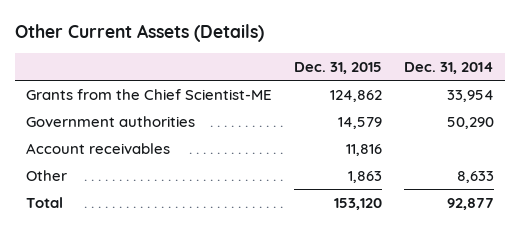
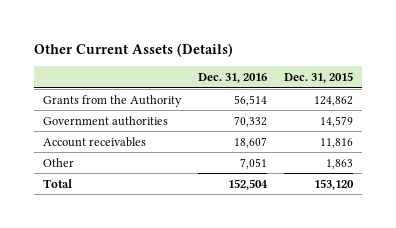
- | Dec. 31, 2015 | Dec. 31, 2014
+ | Dec. 31, 2016 | Dec. 31, 2015
- Grants from the Chief Scientist-ME | 124,862 | 33,954
+ Grants from the Authority | 56,514 | 124,862

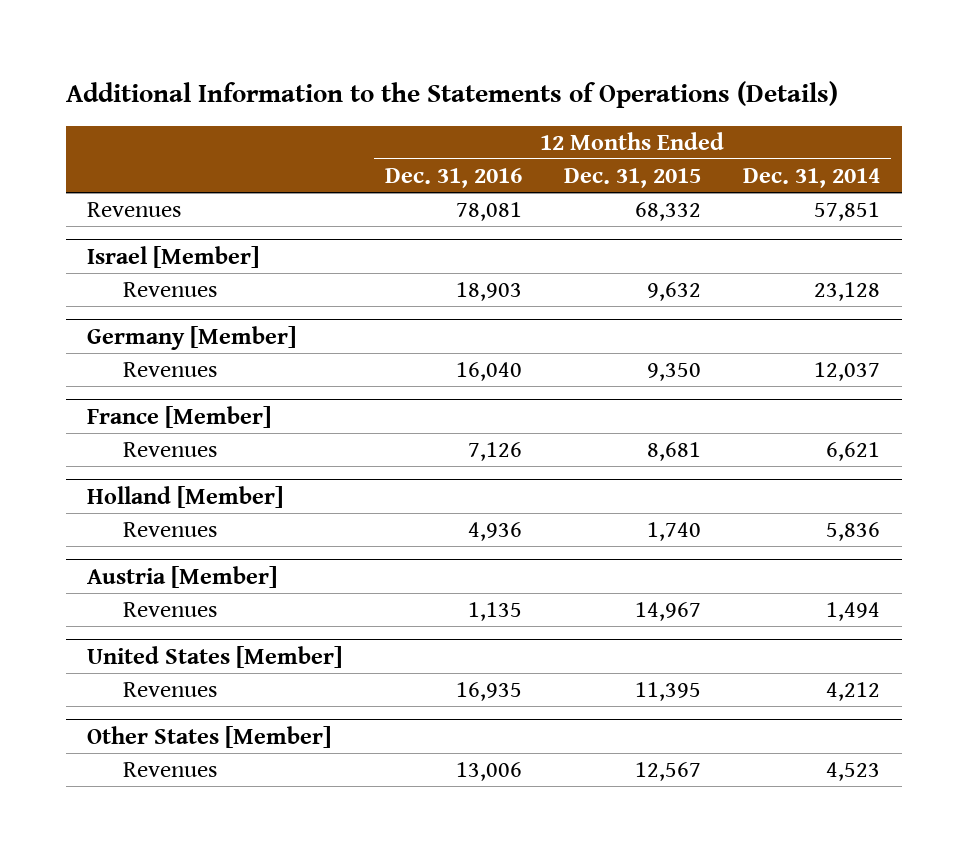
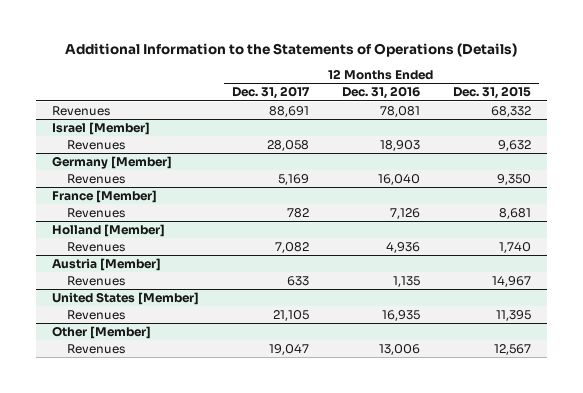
- | 12 Months Ended Dec. 31, 2016 | 12 Months Ended Dec. 31, 2015 | 12 Months Ended Dec. 31, 2014
+ | 12 Months Ended Dec. 31, 2017 | 12 Months Ended Dec. 31, 2016 | 12 Months Ended Dec. 31, 2015
- Other States [Member]
+ Other [Member]

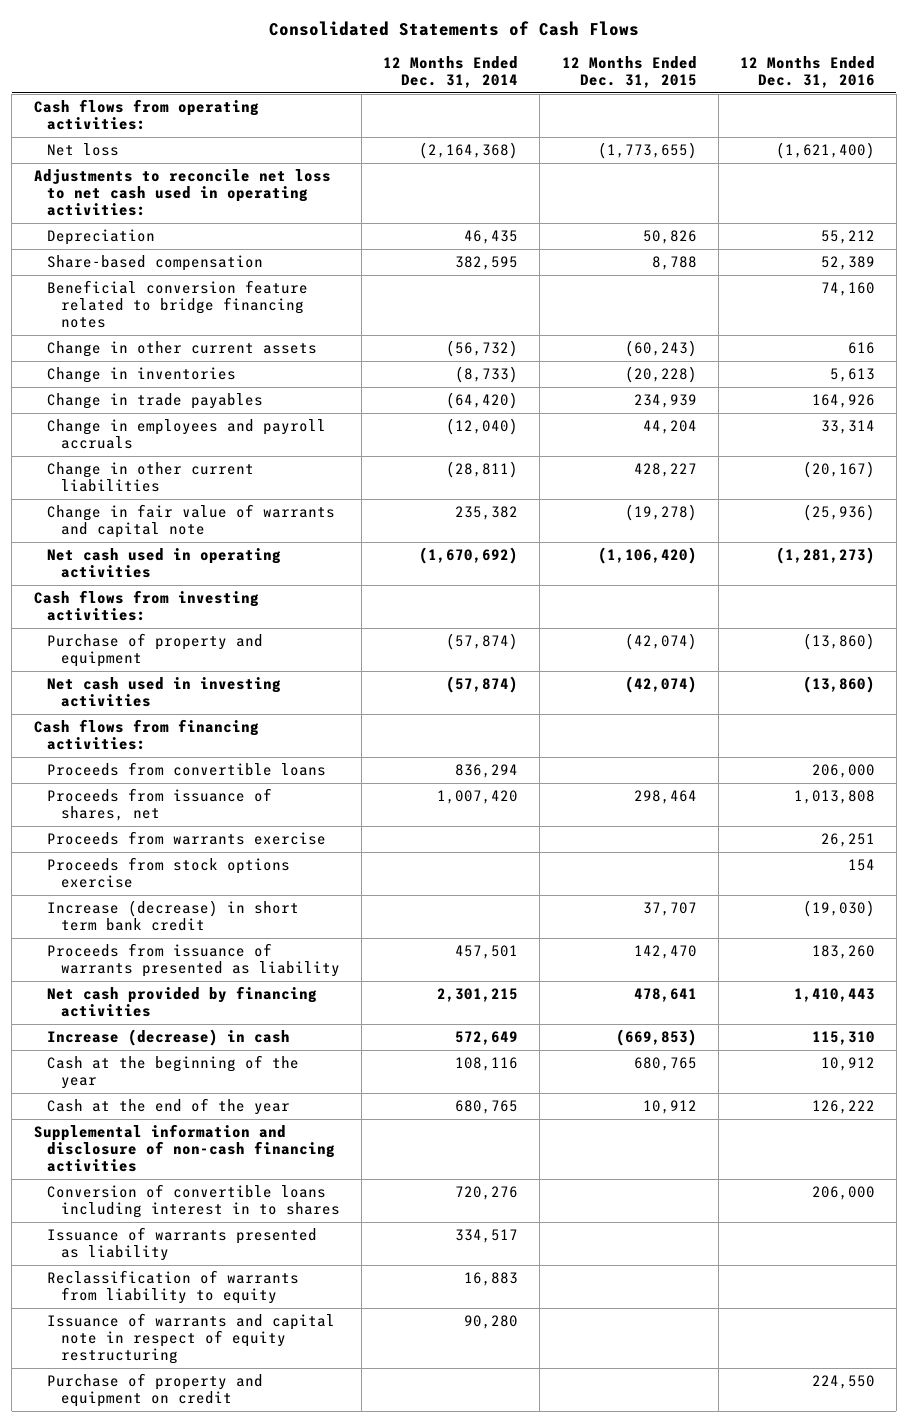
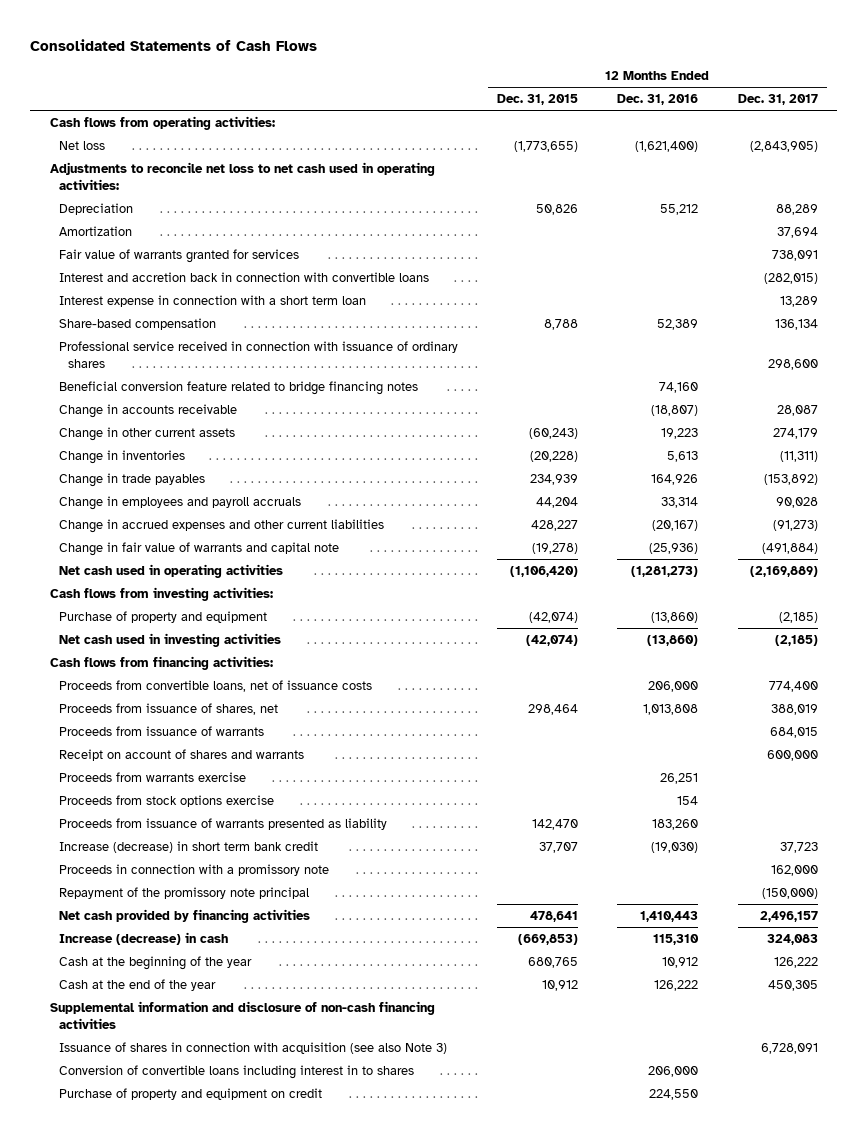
- | 12 Months Ended Dec. 31, 2014 | 12 Months Ended Dec. 31, 2015 | 12 Months Ended Dec. 31, 2016
+ | 12 Months Ended Dec. 31, 2015 | 12 Months Ended Dec. 31, 2016 | 12 Months Ended Dec. 31, 2017
+ Amortization | | | 37,694
+ Fair value of warrants granted for services | | | 738,091
+ Interest and accretion back in connection with convertible loans | | | (282,015)
+ Interest expense in connection with a short term loan | | | 13,289
+ Professional service received in connection with issuance of ordinary shares | | | 298,600
- Change in other current assets | (56,732) | (60,243) | 616
+ Change in accounts receivable | | (18,807) | 28,087
+ Change in other current assets | (60,243) | 19,223 | 274,179
- Change in other current liabilities | (28,811) | 428,227 | (20,167)
+ Change in accrued expenses and other current liabilities | 428,227 | (20,167) | (91,273)
- Proceeds from convertible loans | 836,294 | | 206,000
+ Proceeds from convertible loans, net of issuance costs | | 206,000 | 774,400
+ Proceeds from issuance of warrants | | | 684,015
+ Receipt on account of shares and warrants | | | 600,000
moved down: Increase (decrease) in short term bank credit | 37,707 | (19,030) | 37,723
+ Proceeds in connection with a promissory note | | | 162,000
+ Repayment of the promissory note principal | | | (150,000)
+ Issuance of shares in connection with acquisition (see also Note 3) | | | 6,728,091
- Issuance of warrants presented as liability | 334,517 | |
- Reclassification of warrants from liability to equity | 16,883 | |
- Issuance of warrants and capital note in respect of equity restructuring | 90,280 | |

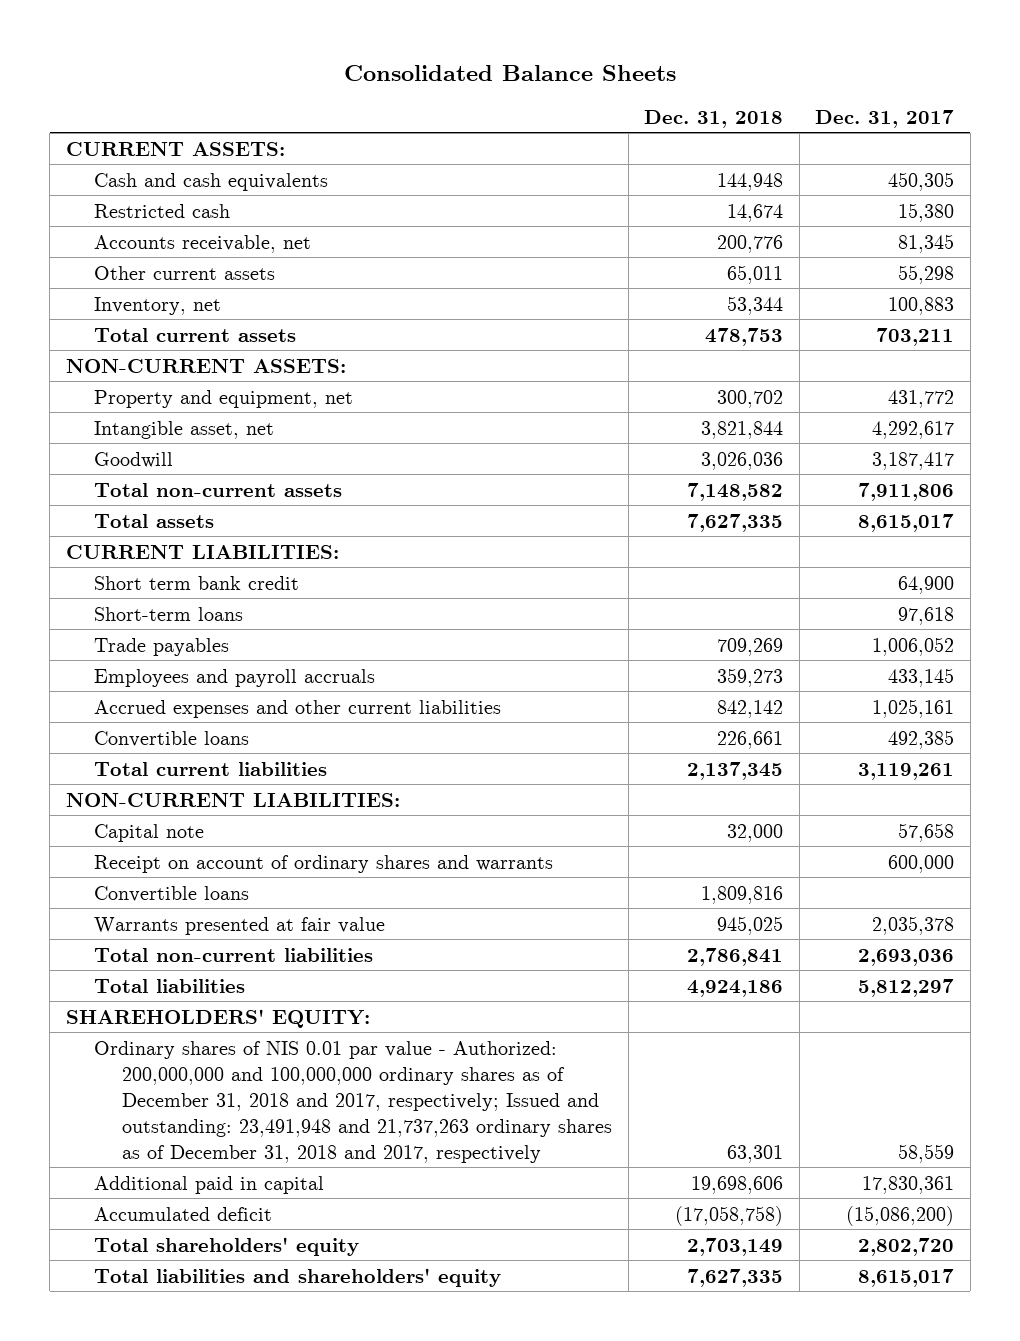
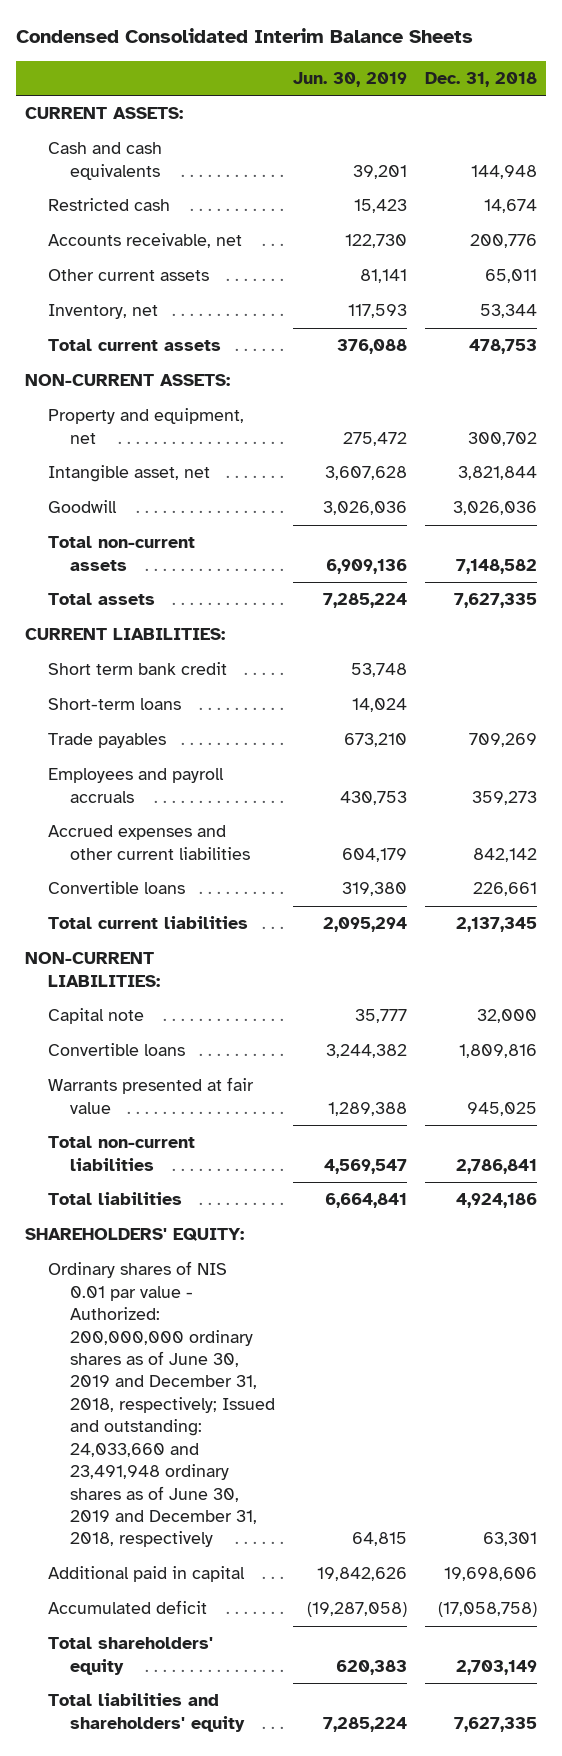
- Consolidated Balance Sheets
+ Condensed Consolidated Interim Balance Sheets
- | Dec. 31, 2018 | Dec. 31, 2017
+ | Jun. 30, 2019 | Dec. 31, 2018
- Receipt on account of ordinary shares and warrants | | 600,000
- Ordinary shares of NIS 0.01 par value - Authorized: 200,000,000 and 100,000,000 ordinary shares as of December 31, 2018 and 2017, respectively; Issued and outstanding: 23,491,948 and 21,737,263 ordinary shares as of December 31, 2018 and 2017, respectively | 63,301 | 58,559
+ Ordinary shares of NIS 0.01 par value - Authorized: 200,000,000 ordinary shares as of June 30, 2019 and December 31, 2018, respectively; Issued and outstanding: 24,033,660 and 23,491,948 ordinary shares as of June 30, 2019 and December 31, 2018, respectively | 64,815 | 63,301

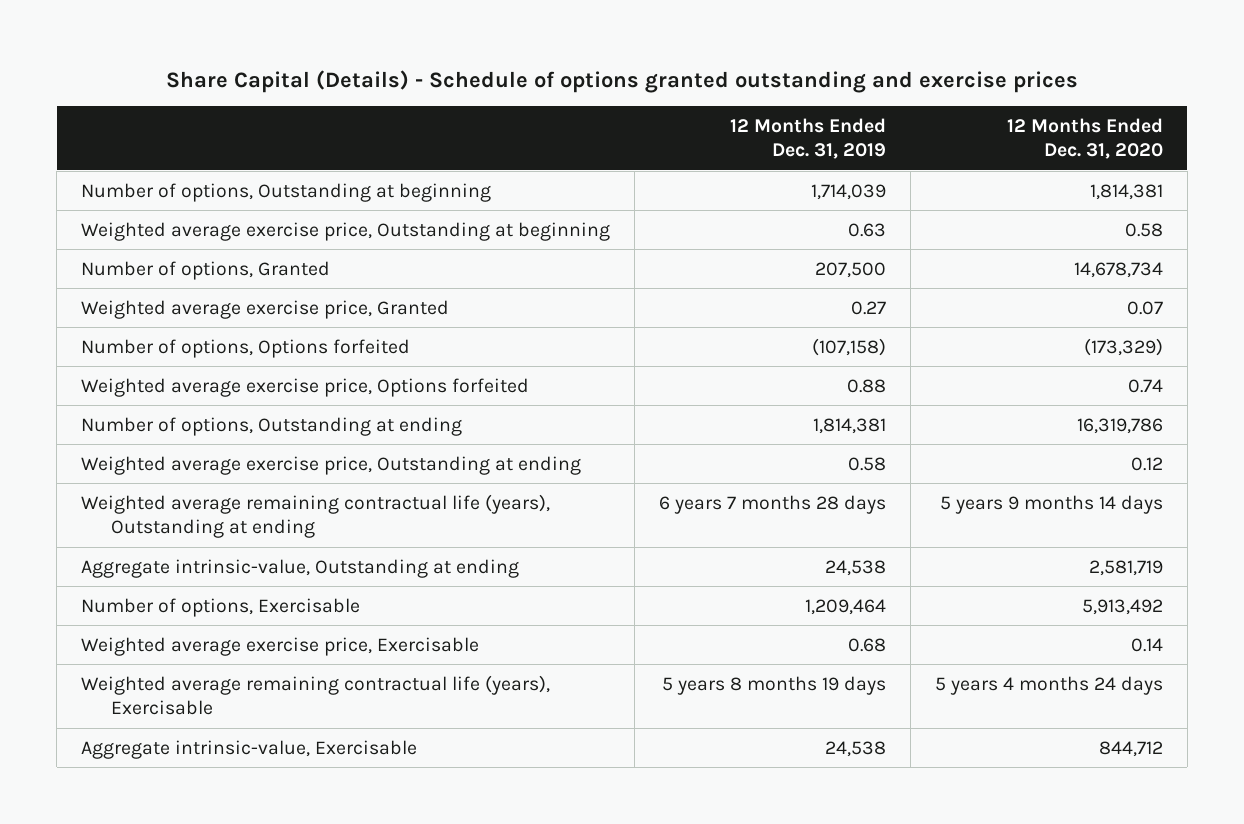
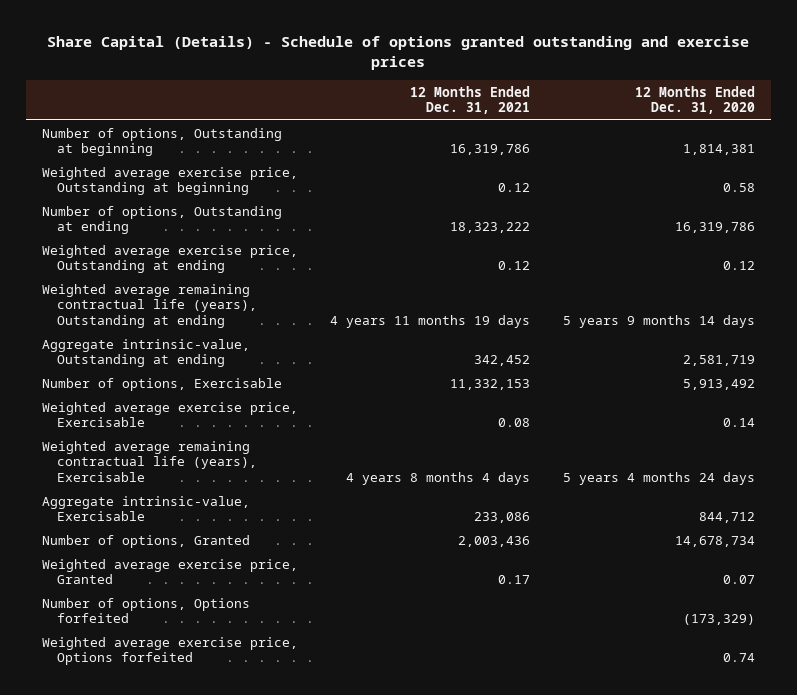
- | 12 Months Ended Dec. 31, 2019 | 12 Months Ended Dec. 31, 2020
+ | 12 Months Ended Dec. 31, 2021 | 12 Months Ended Dec. 31, 2020
moved down: Number of options, Granted | 2,003,436 | 14,678,734
moved down: Weighted average exercise price, Granted | 0.17 | 0.07
moved down: Number of options, Options forfeited | | (173,329)
moved down: Weighted average exercise price, Options forfeited | | 0.74

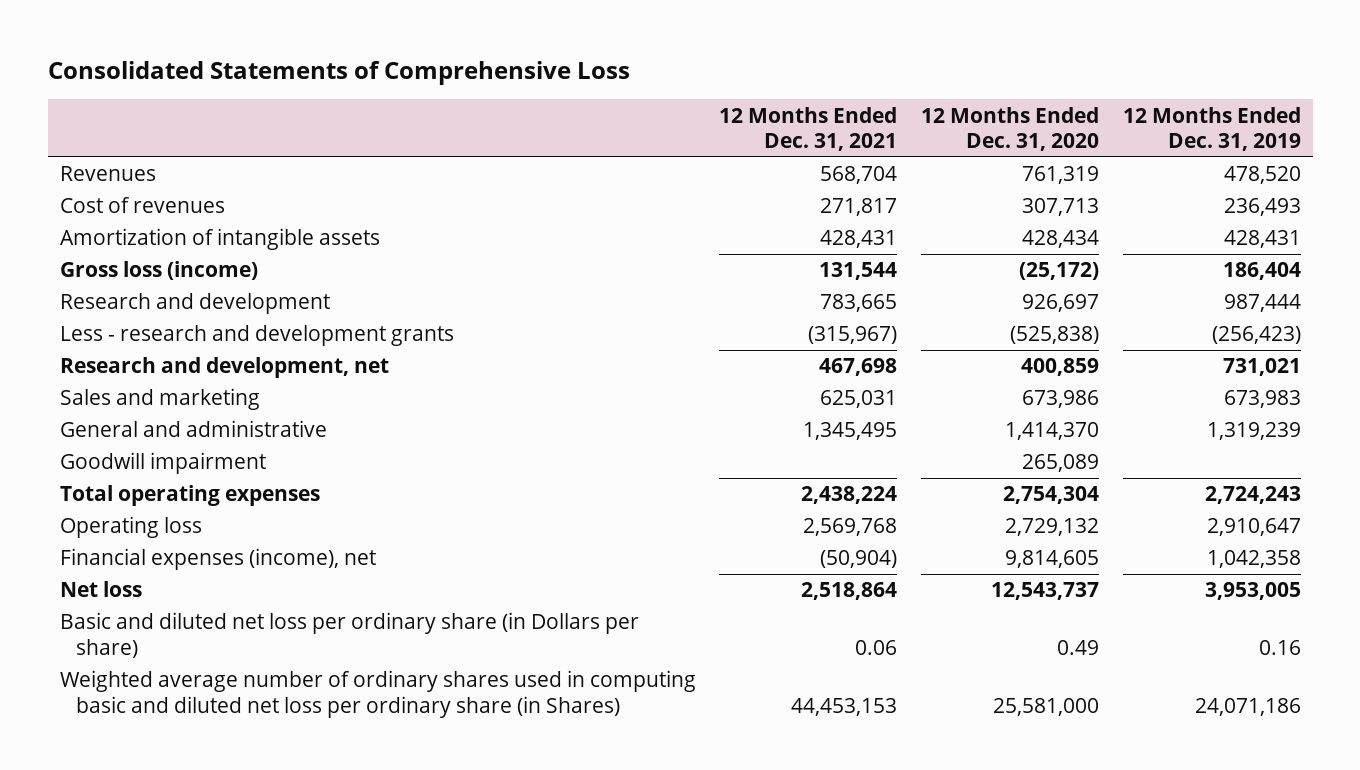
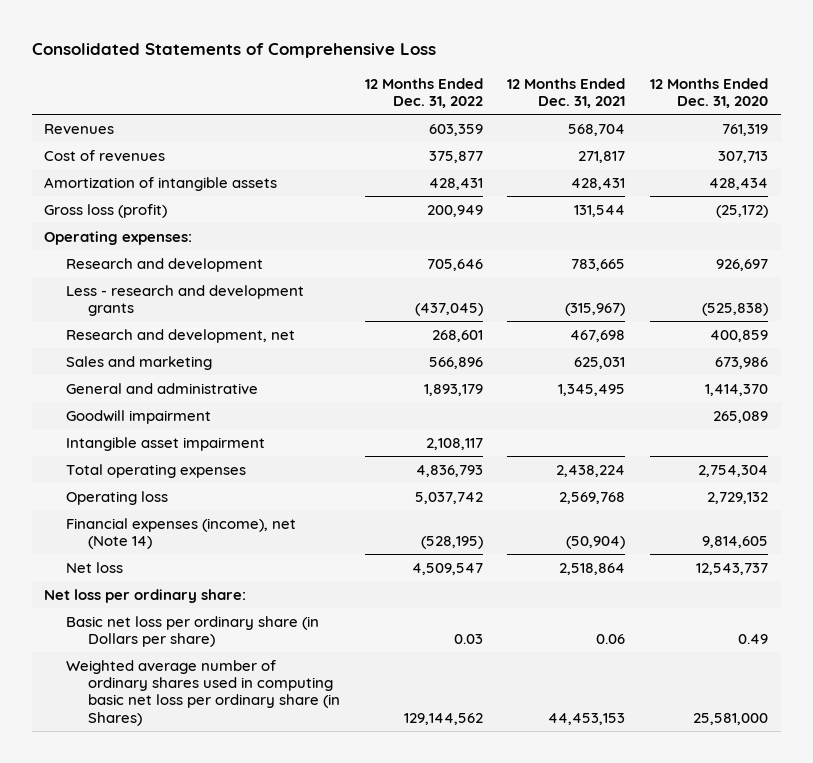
- | 12 Months Ended Dec. 31, 2021 | 12 Months Ended Dec. 31, 2020 | 12 Months Ended Dec. 31, 2019
+ | 12 Months Ended Dec. 31, 2022 | 12 Months Ended Dec. 31, 2021 | 12 Months Ended Dec. 31, 2020
- Gross loss (income) | 131,544 | (25,172) | 186,404
+ Gross loss (profit) | 200,949 | 131,544 | (25,172)
+ Operating expenses:
+ Intangible asset impairment | 2,108,117 | |
- Financial expenses (income), net | (50,904) | 9,814,605 | 1,042,358
+ Financial expenses (income), net (Note 14) | (528,195) | (50,904) | 9,814,605
- Basic and diluted net loss per ordinary share (in Dollars per share) | 0.06 | 0.49 | 0.16
- Weighted average number of ordinary shares used in computing basic and diluted net loss per ordinary share (in Shares) | 44,453,153 | 25,581,000 | 24,071,186
+ Net loss per ordinary share:
+ Basic net loss per ordinary share (in Dollars per share) | 0.03 | 0.06 | 0.49
+ Weighted average number of ordinary shares used in computing basic net loss per ordinary share (in Shares) | 129,144,562 | 44,453,153 | 25,581,000

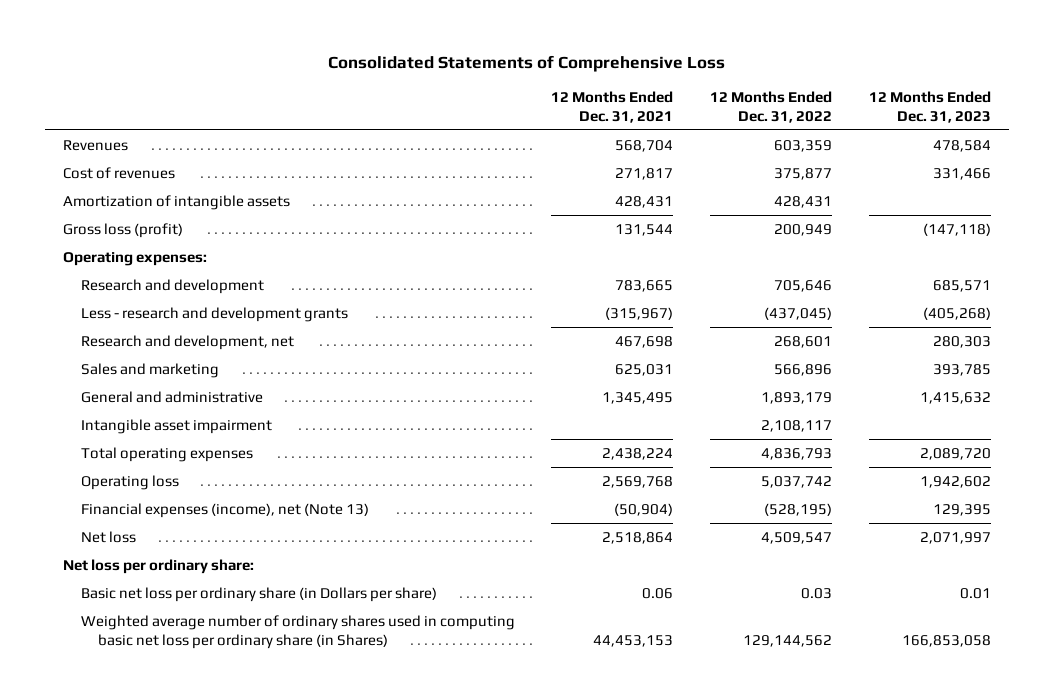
- | 12 Months Ended Dec. 31, 2022 | 12 Months Ended Dec. 31, 2021 | 12 Months Ended Dec. 31, 2020
+ | 12 Months Ended Dec. 31, 2021 | 12 Months Ended Dec. 31, 2022 | 12 Months Ended Dec. 31, 2023
- Goodwill impairment | | | 265,089
- Financial expenses (income), net (Note 14) | (528,195) | (50,904) | 9,814,605
+ Financial expenses (income), net (Note 13) | (50,904) | (528,195) | 129,395

